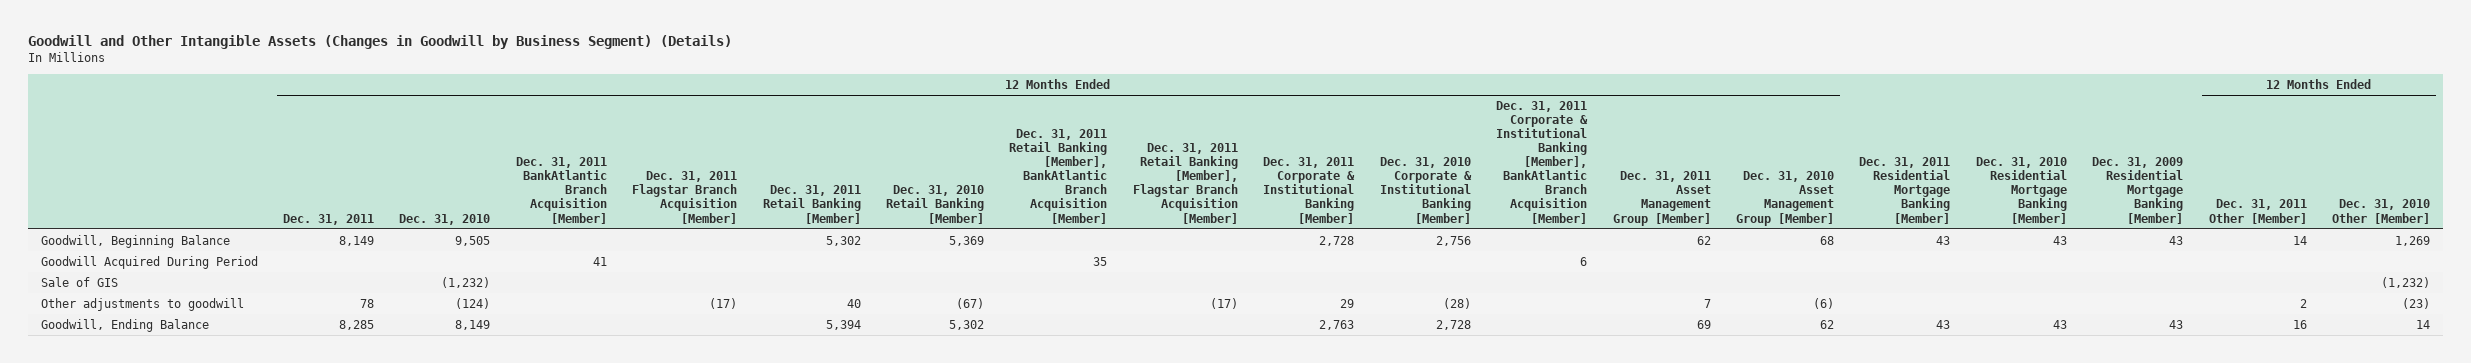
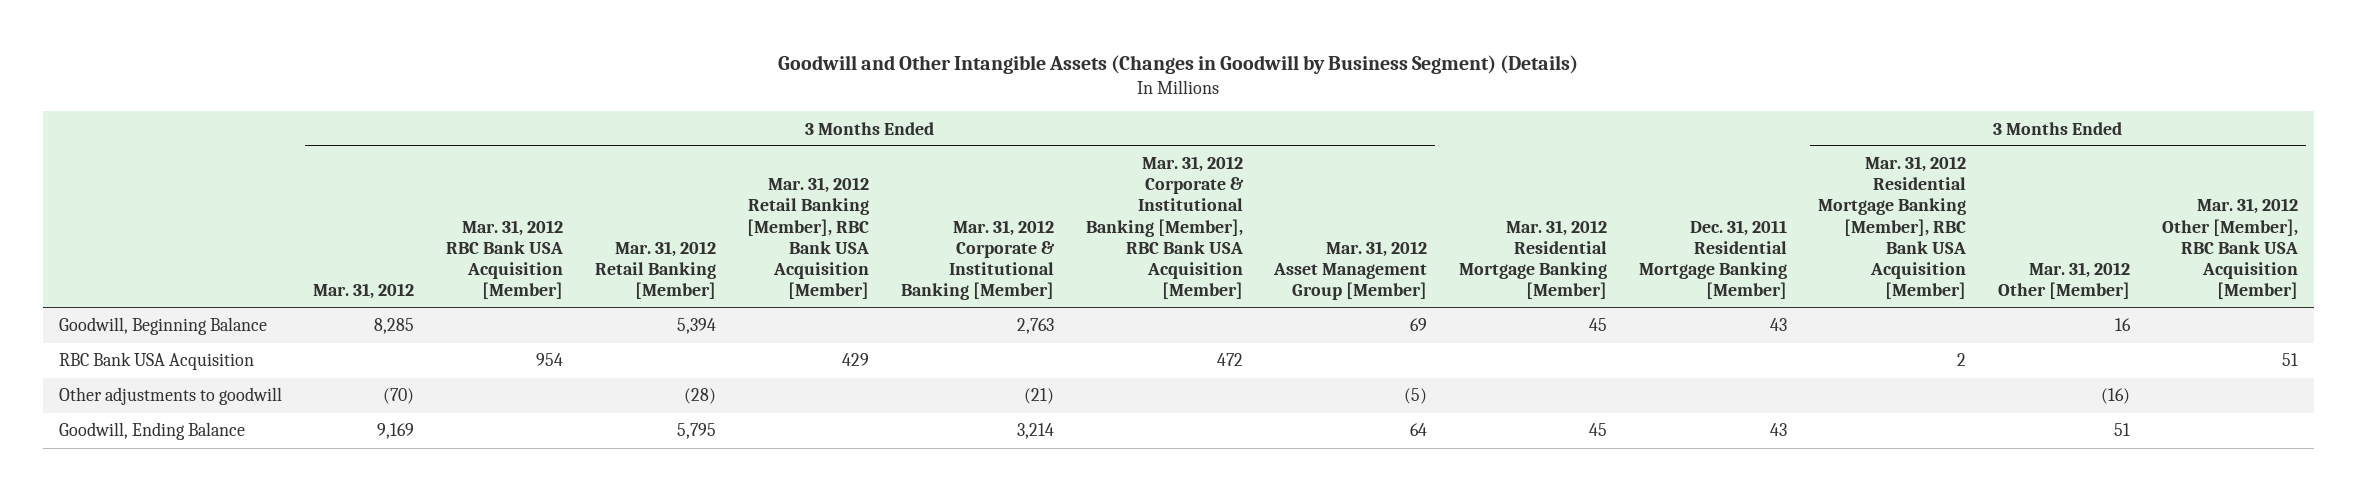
- | 12 Months Ended Dec. 31, 2011 | 12 Months Ended Dec. 31, 2010 | 12 Months Ended Dec. 31, 2011 BankAtlantic Branch Acquisition [Member] | 12 Months Ended Dec. 31, 2011 Flagstar Branch Acquisition [Member] | 12 Months Ended Dec. 31, 2011 Retail Banking [Member] | 12 Months Ended Dec. 31, 2010 Retail Banking [Member] | 12 Months Ended Dec. 31, 2011 Retail Banking [Member], BankAtlantic Branch Acquisition [Member] | 12 Months Ended Dec. 31, 2011 Retail Banking [Member], Flagstar Branch Acquisition [Member] | 12 Months Ended Dec. 31, 2011 Corporate & Institutional Banking [Member] | 12 Months Ended Dec. 31, 2010 Corporate & Institutional Banking [Member] | 12 Months Ended Dec. 31, 2011 Corporate & Institutional Banking [Member], BankAtlantic Branch Acquisition [Member] | 12 Months Ended Dec. 31, 2011 Asset Management Group [Member] | 12 Months Ended Dec. 31, 2010 Asset Management Group [Member] | Dec. 31, 2011 Residential Mortgage Banking [Member] | Dec. 31, 2010 Residential Mortgage Banking [Member] | Dec. 31, 2009 Residential Mortgage Banking [Member] | 12 Months Ended Dec. 31, 2011 Other [Member] | 12 Months Ended Dec. 31, 2010 Other [Member]
+ | 3 Months Ended Mar. 31, 2012 | 3 Months Ended Mar. 31, 2012 RBC Bank USA Acquisition [Member] | 3 Months Ended Mar. 31, 2012 Retail Banking [Member] | 3 Months Ended Mar. 31, 2012 Retail Banking [Member], RBC Bank USA Acquisition [Member] | 3 Months Ended Mar. 31, 2012 Corporate & Institutional Banking [Member] | 3 Months Ended Mar. 31, 2012 Corporate & Institutional Banking [Member], RBC Bank USA Acquisition [Member] | 3 Months Ended Mar. 31, 2012 Asset Management Group [Member] | Mar. 31, 2012 Residential Mortgage Banking [Member] | Dec. 31, 2011 Residential Mortgage Banking [Member] | 3 Months Ended Mar. 31, 2012 Residential Mortgage Banking [Member], RBC Bank USA Acquisition [Member] | 3 Months Ended Mar. 31, 2012 Other [Member] | 3 Months Ended Mar. 31, 2012 Other [Member], RBC Bank USA Acquisition [Member]
- Goodwill Acquired During Period | | | 41 | | | | 35 | | | | 6 | | | | | | |
- Sale of GIS | | (1,232) | | | | | | | | | | | | | | | | (1,232)
+ RBC Bank USA Acquisition | | 954 | | 429 | | 472 | | | | 2 | | 51

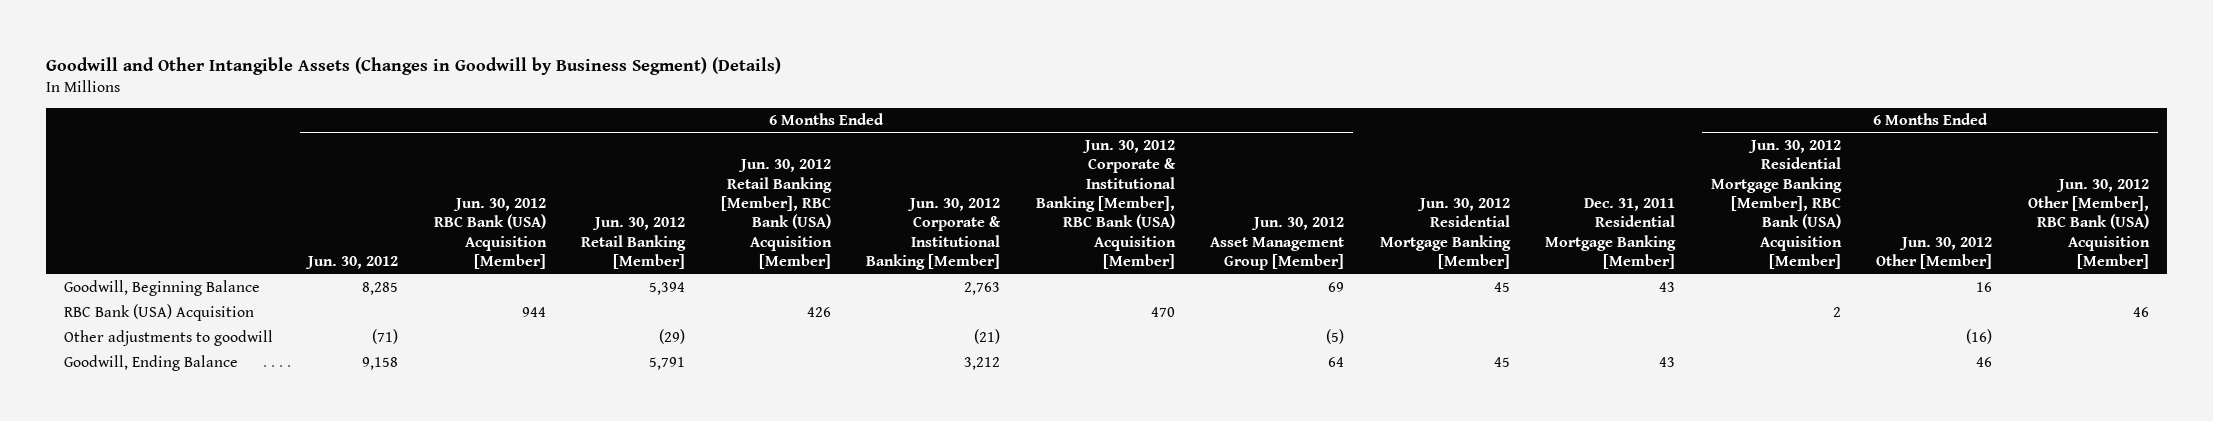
- | 3 Months Ended Mar. 31, 2012 | 3 Months Ended Mar. 31, 2012 RBC Bank USA Acquisition [Member] | 3 Months Ended Mar. 31, 2012 Retail Banking [Member] | 3 Months Ended Mar. 31, 2012 Retail Banking [Member], RBC Bank USA Acquisition [Member] | 3 Months Ended Mar. 31, 2012 Corporate & Institutional Banking [Member] | 3 Months Ended Mar. 31, 2012 Corporate & Institutional Banking [Member], RBC Bank USA Acquisition [Member] | 3 Months Ended Mar. 31, 2012 Asset Management Group [Member] | Mar. 31, 2012 Residential Mortgage Banking [Member] | Dec. 31, 2011 Residential Mortgage Banking [Member] | 3 Months Ended Mar. 31, 2012 Residential Mortgage Banking [Member], RBC Bank USA Acquisition [Member] | 3 Months Ended Mar. 31, 2012 Other [Member] | 3 Months Ended Mar. 31, 2012 Other [Member], RBC Bank USA Acquisition [Member]
+ | 6 Months Ended Jun. 30, 2012 | 6 Months Ended Jun. 30, 2012 RBC Bank (USA) Acquisition [Member] | 6 Months Ended Jun. 30, 2012 Retail Banking [Member] | 6 Months Ended Jun. 30, 2012 Retail Banking [Member], RBC Bank (USA) Acquisition [Member] | 6 Months Ended Jun. 30, 2012 Corporate & Institutional Banking [Member] | 6 Months Ended Jun. 30, 2012 Corporate & Institutional Banking [Member], RBC Bank (USA) Acquisition [Member] | 6 Months Ended Jun. 30, 2012 Asset Management Group [Member] | Jun. 30, 2012 Residential Mortgage Banking [Member] | Dec. 31, 2011 Residential Mortgage Banking [Member] | 6 Months Ended Jun. 30, 2012 Residential Mortgage Banking [Member], RBC Bank (USA) Acquisition [Member] | 6 Months Ended Jun. 30, 2012 Other [Member] | 6 Months Ended Jun. 30, 2012 Other [Member], RBC Bank (USA) Acquisition [Member]
- RBC Bank USA Acquisition | | 954 | | 429 | | 472 | | | | 2 | | 51
+ RBC Bank (USA) Acquisition | | 944 | | 426 | | 470 | | | | 2 | | 46

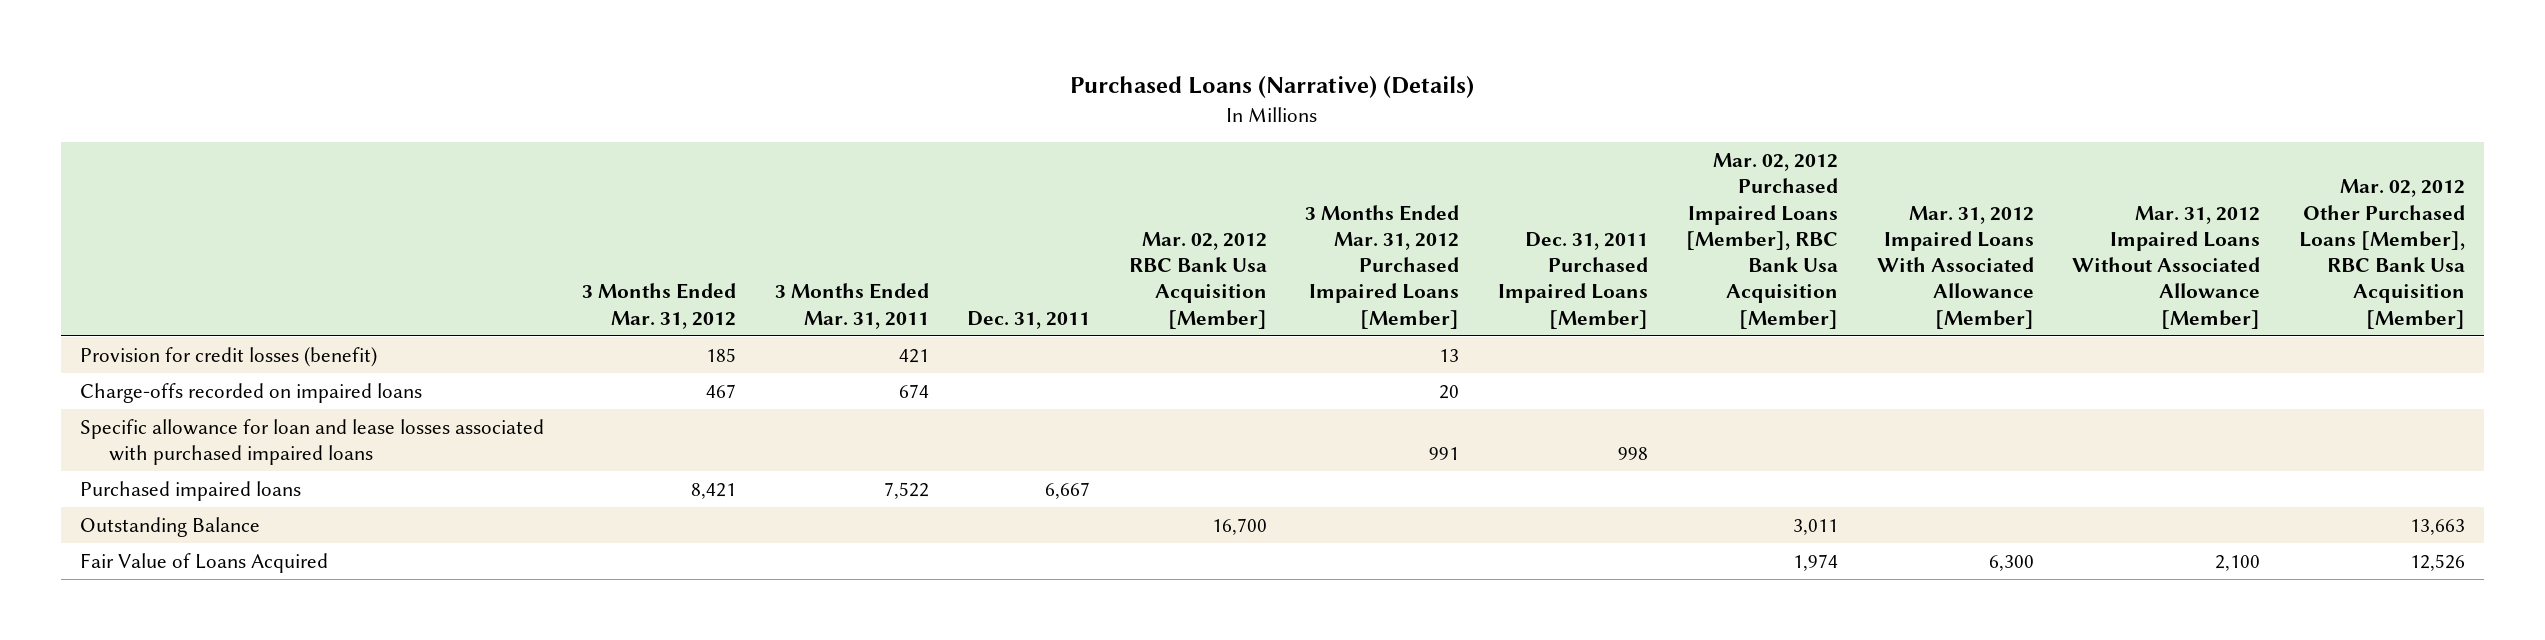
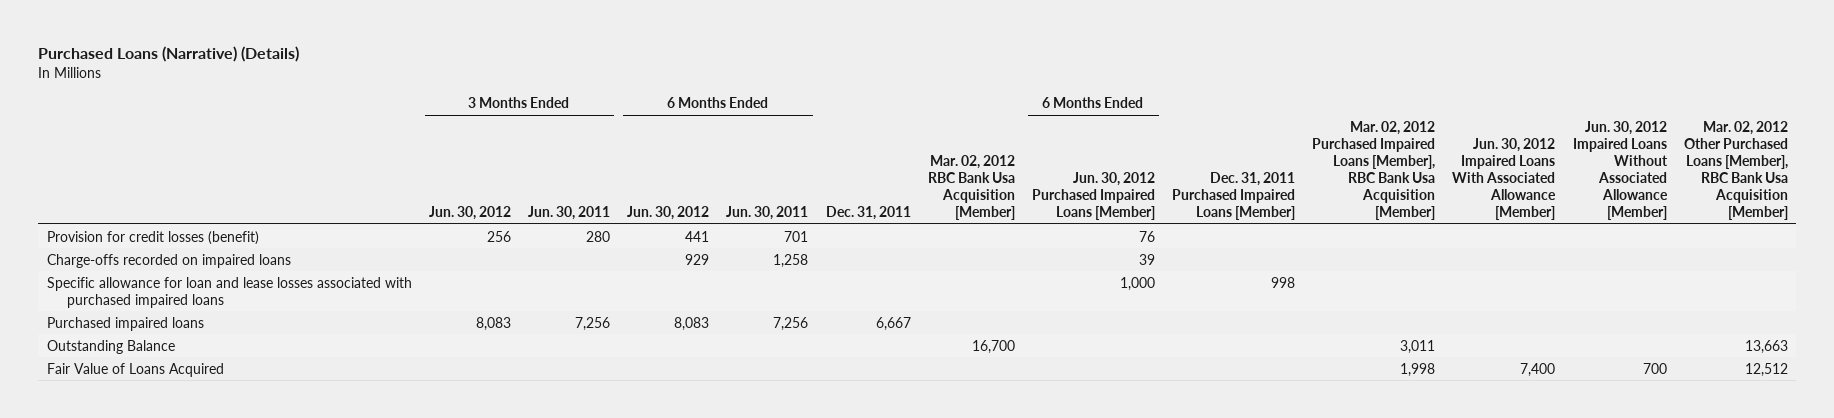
- | 3 Months Ended Mar. 31, 2012 | 3 Months Ended Mar. 31, 2011 | Dec. 31, 2011 | Mar. 02, 2012 RBC Bank Usa Acquisition [Member] | 3 Months Ended Mar. 31, 2012 Purchased Impaired Loans [Member] | Dec. 31, 2011 Purchased Impaired Loans [Member] | Mar. 02, 2012 Purchased Impaired Loans [Member], RBC Bank Usa Acquisition [Member] | Mar. 31, 2012 Impaired Loans With Associated Allowance [Member] | Mar. 31, 2012 Impaired Loans Without Associated Allowance [Member] | Mar. 02, 2012 Other Purchased Loans [Member], RBC Bank Usa Acquisition [Member]
+ | 3 Months Ended Jun. 30, 2012 | 3 Months Ended Jun. 30, 2011 | 6 Months Ended Jun. 30, 2012 | 6 Months Ended Jun. 30, 2011 | Dec. 31, 2011 | Mar. 02, 2012 RBC Bank Usa Acquisition [Member] | 6 Months Ended Jun. 30, 2012 Purchased Impaired Loans [Member] | Dec. 31, 2011 Purchased Impaired Loans [Member] | Mar. 02, 2012 Purchased Impaired Loans [Member], RBC Bank Usa Acquisition [Member] | Jun. 30, 2012 Impaired Loans With Associated Allowance [Member] | Jun. 30, 2012 Impaired Loans Without Associated Allowance [Member] | Mar. 02, 2012 Other Purchased Loans [Member], RBC Bank Usa Acquisition [Member]
- Fair Value of Loans Acquired | | | | | | | 1,974 | 6,300 | 2,100 | 12,526
+ Fair Value of Loans Acquired | | | | | | | | | 1,998 | 7,400 | 700 | 12,512

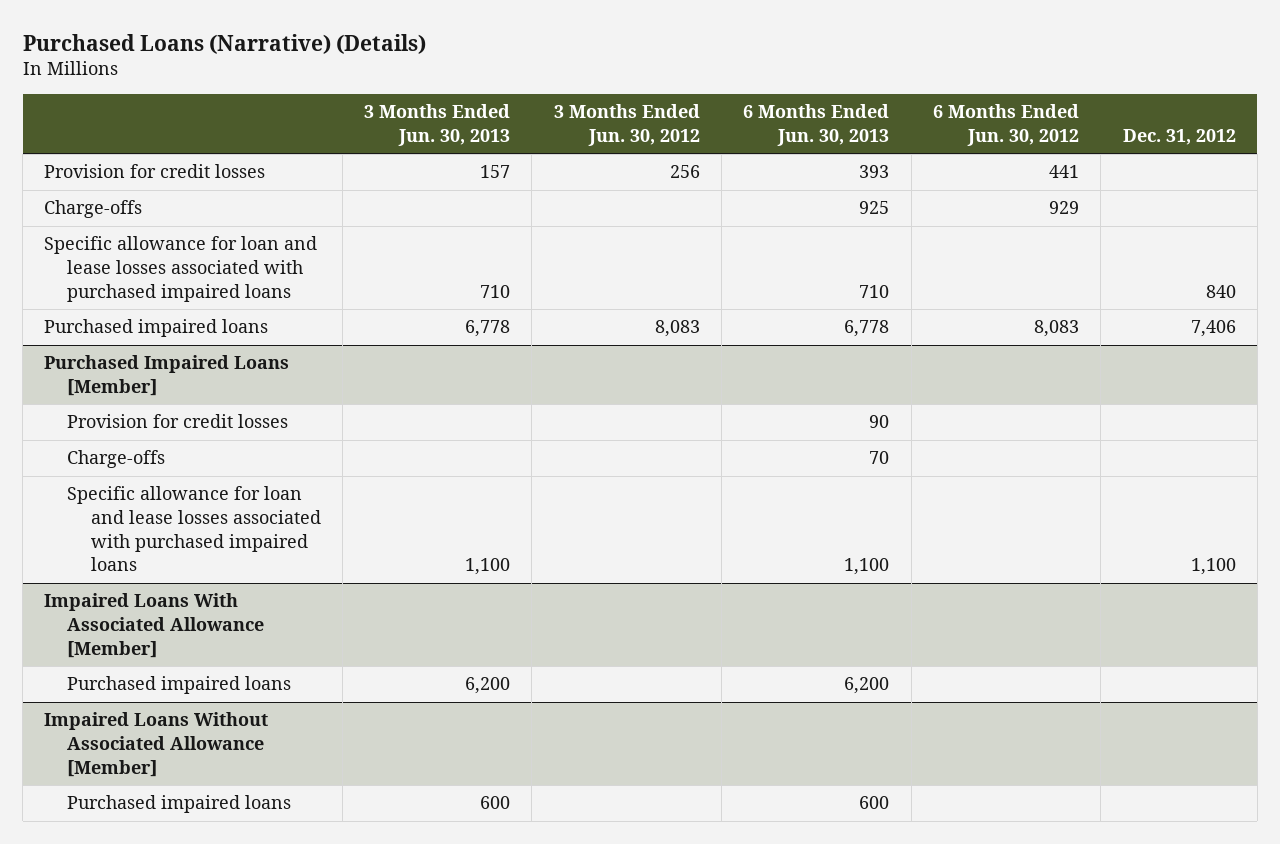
- | 3 Months Ended Jun. 30, 2012 | 3 Months Ended Jun. 30, 2011 | 6 Months Ended Jun. 30, 2012 | 6 Months Ended Jun. 30, 2011 | Dec. 31, 2011 | Mar. 02, 2012 RBC Bank Usa Acquisition [Member] | 6 Months Ended Jun. 30, 2012 Purchased Impaired Loans [Member] | Dec. 31, 2011 Purchased Impaired Loans [Member] | Mar. 02, 2012 Purchased Impaired Loans [Member], RBC Bank Usa Acquisition [Member] | Jun. 30, 2012 Impaired Loans With Associated Allowance [Member] | Jun. 30, 2012 Impaired Loans Without Associated Allowance [Member] | Mar. 02, 2012 Other Purchased Loans [Member], RBC Bank Usa Acquisition [Member]
+ | 3 Months Ended Jun. 30, 2013 | 3 Months Ended Jun. 30, 2012 | 6 Months Ended Jun. 30, 2013 | 6 Months Ended Jun. 30, 2012 | Dec. 31, 2012
- Provision for credit losses (benefit) | 256 | 280 | 441 | 701 | | | 76 | | | | |
- Charge-offs recorded on impaired loans | | | 929 | 1,258 | | | 39 | | | | |
+ Provision for credit losses | 157 | 256 | 393 | 441 |
+ Charge-offs | | | 925 | 929 |
- Outstanding Balance | | | | | | 16,700 | | | 3,011 | | | 13,663
- Fair Value of Loans Acquired | | | | | | | | | 1,998 | 7,400 | 700 | 12,512
+ Purchased Impaired Loans [Member]
+ Provision for credit losses | | | 90 | |
+ Charge-offs | | | 70 | |
+ Specific allowance for loan and lease losses associated with purchased impaired loans | 1,100 | | 1,100 | | 1,100
+ Impaired Loans With Associated Allowance [Member]
+ Purchased impaired loans | 6,200 | | 6,200 | |
+ Impaired Loans Without Associated Allowance [Member]
+ Purchased impaired loans | 600 | | 600 | |

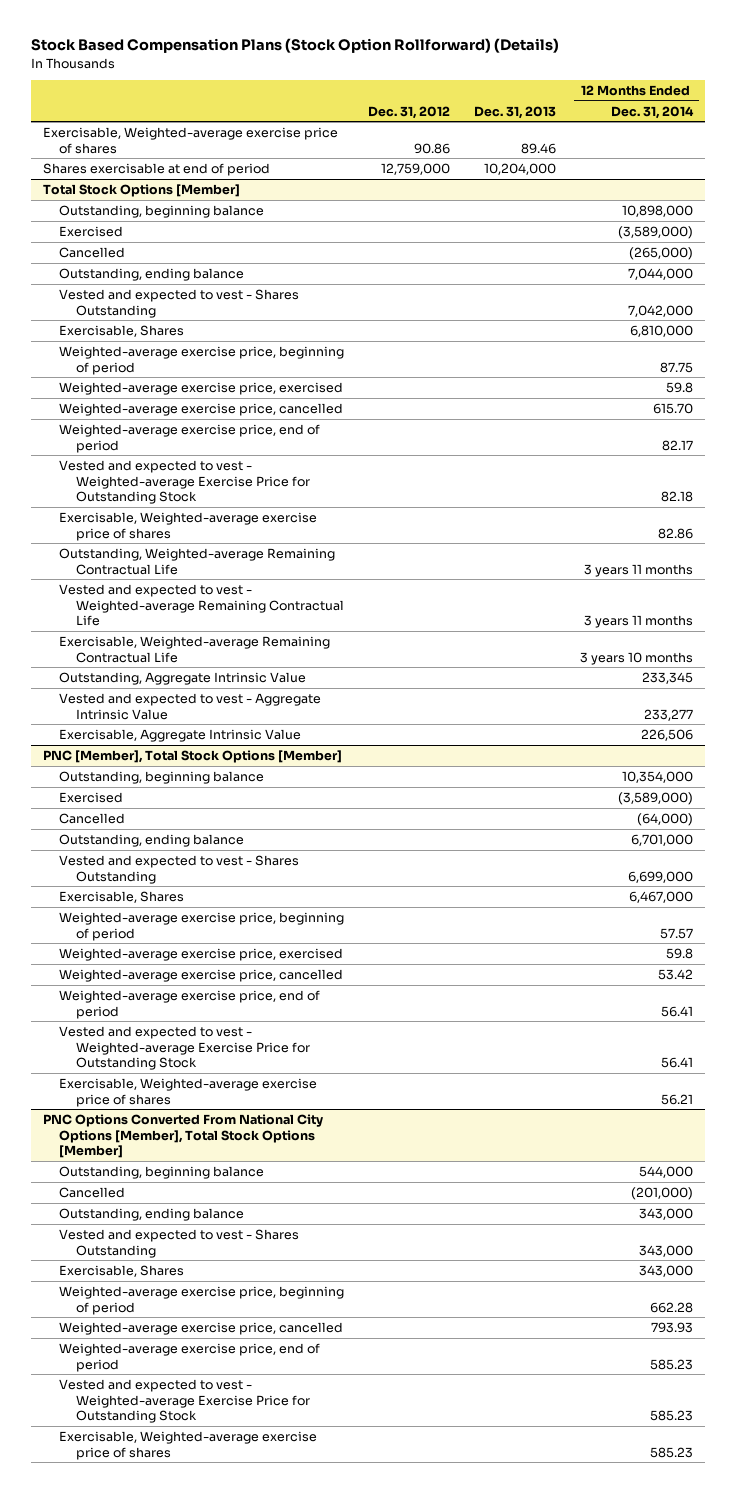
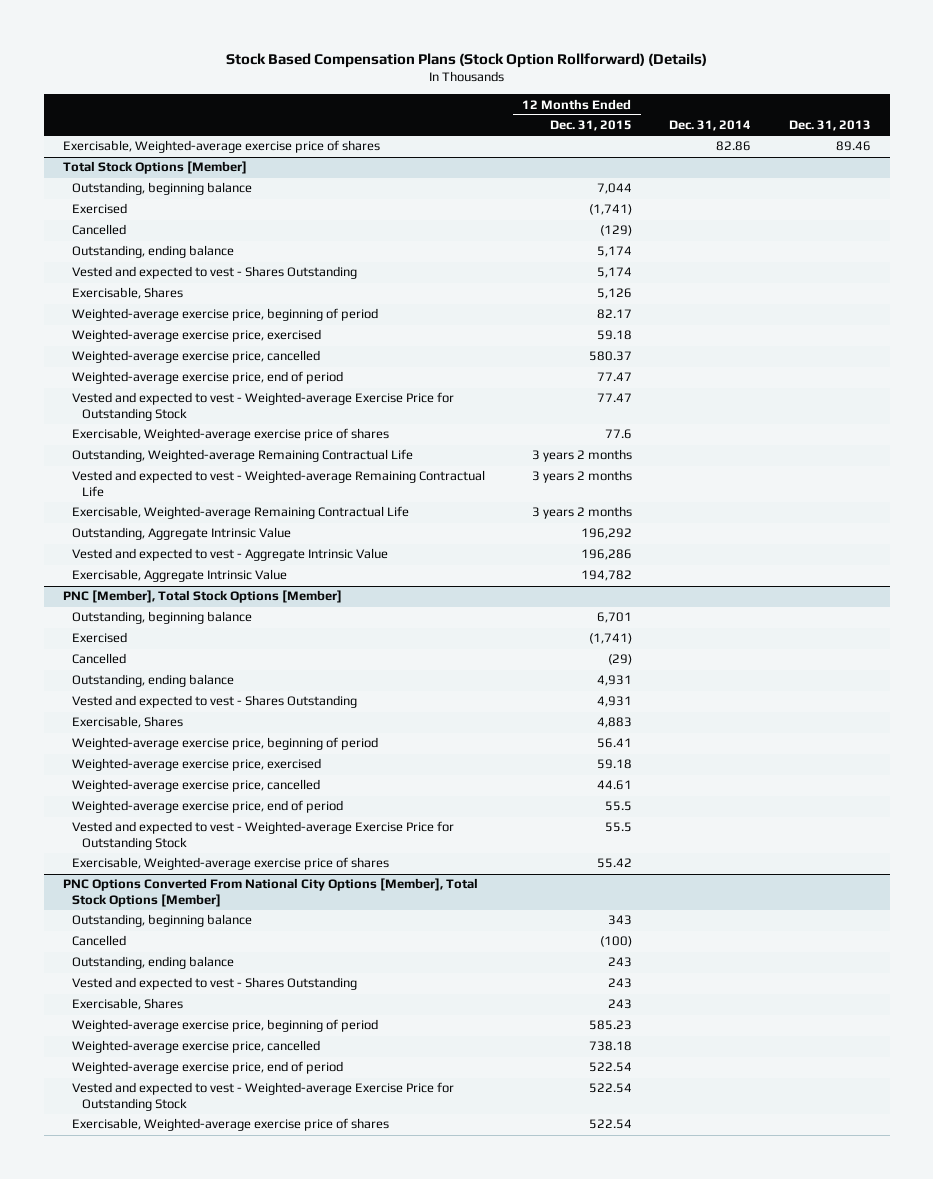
- | Dec. 31, 2012 | Dec. 31, 2013 | 12 Months Ended Dec. 31, 2014
+ | 12 Months Ended Dec. 31, 2015 | Dec. 31, 2014 | Dec. 31, 2013
- Shares exercisable at end of period | 12,759,000 | 10,204,000 |

